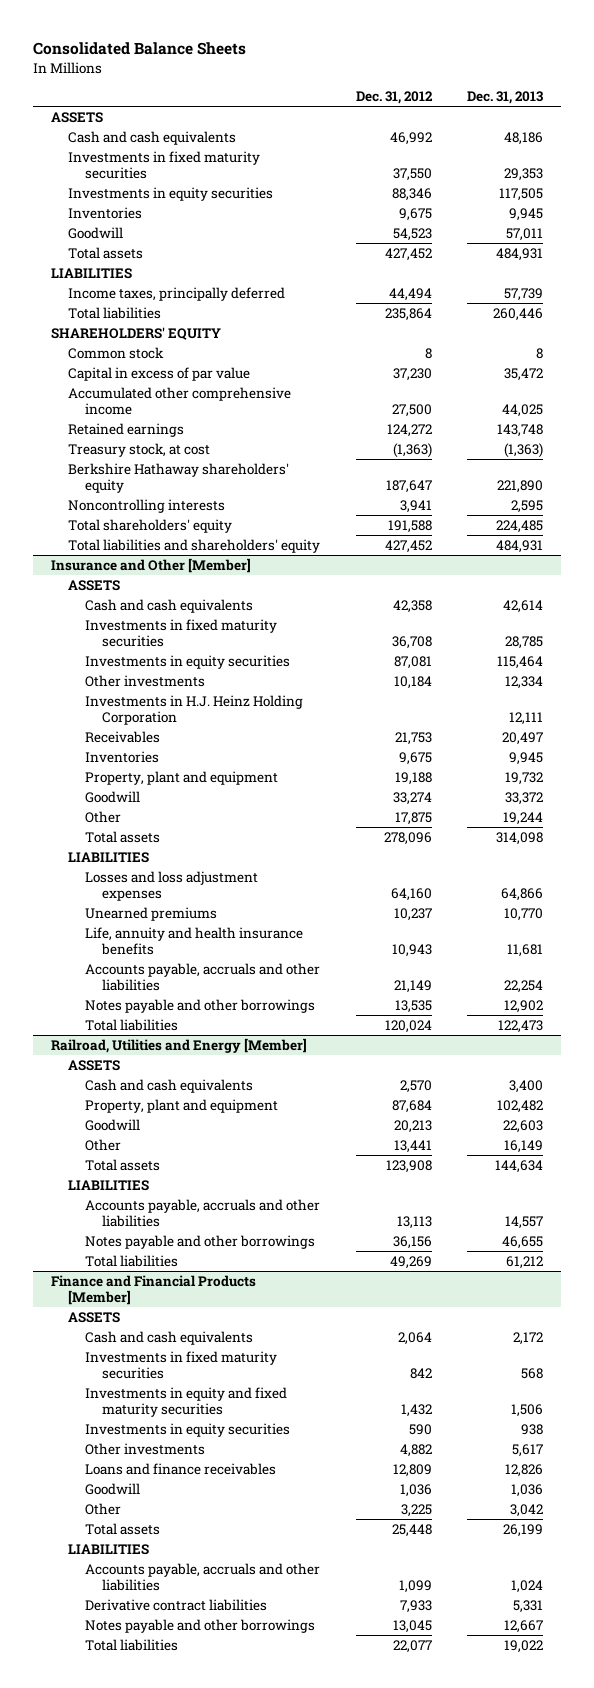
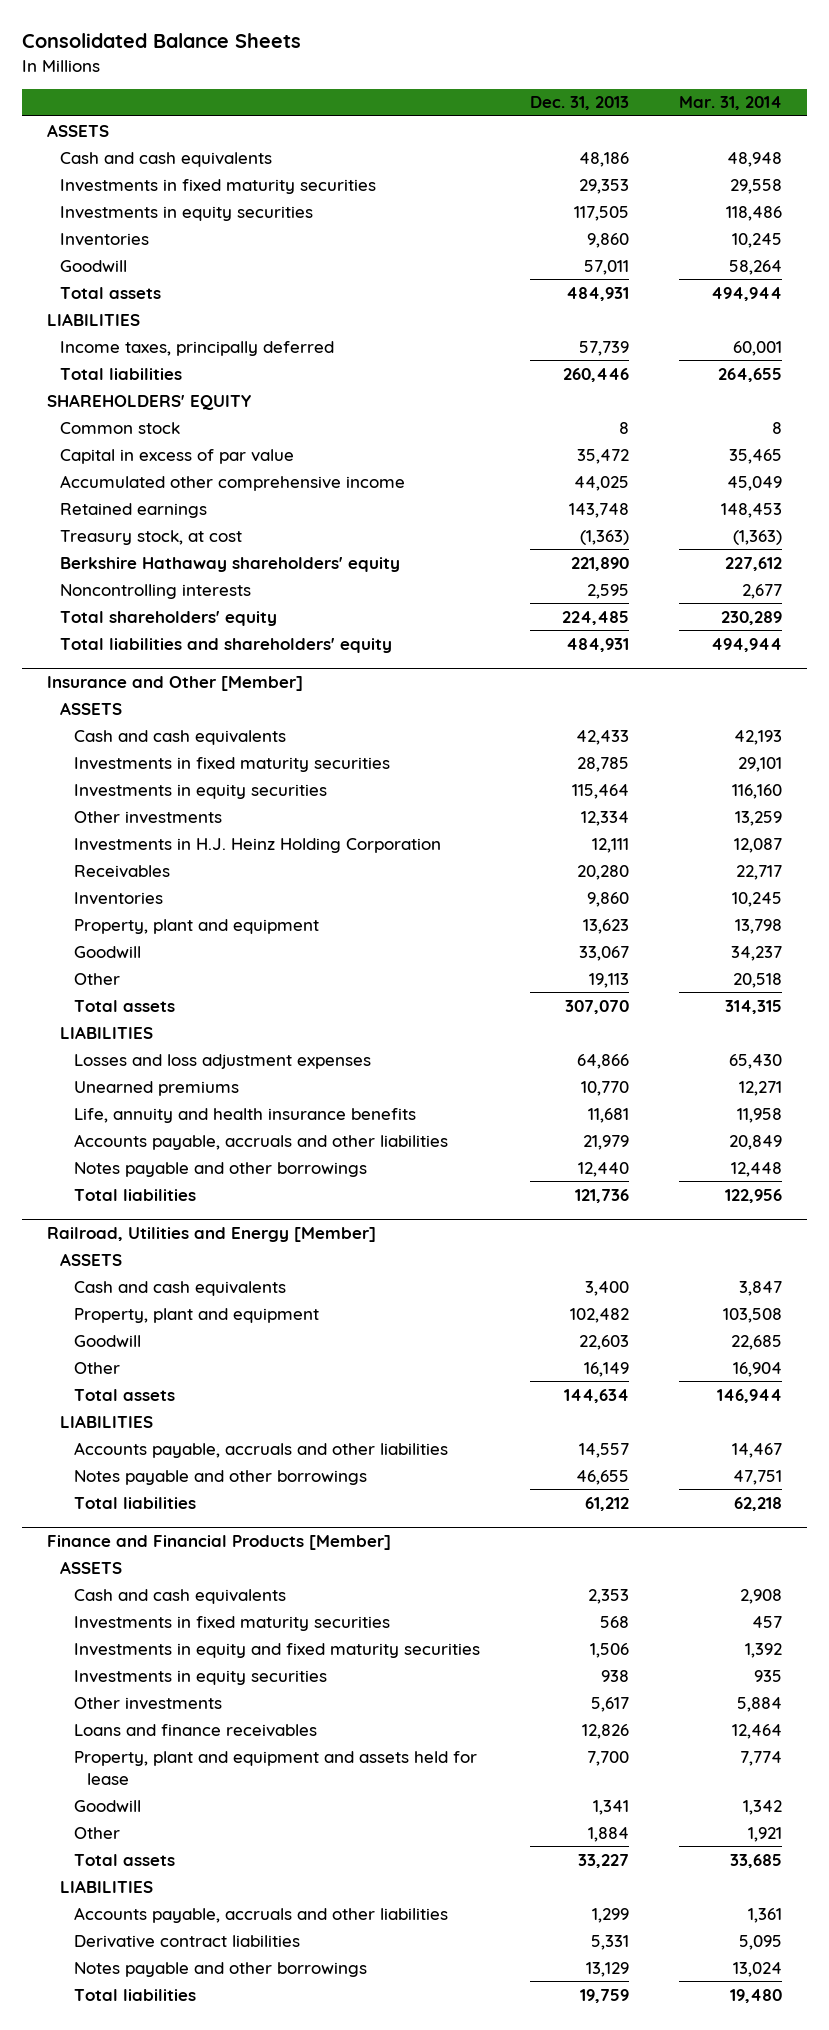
- | Dec. 31, 2012 | Dec. 31, 2013
+ | Dec. 31, 2013 | Mar. 31, 2014
- Inventories | 9,675 | 9,945
+ Inventories | 9,860 | 10,245
@ Insurance and Other [Member]
- Cash and cash equivalents | 42,358 | 42,614
+ Cash and cash equivalents | 42,433 | 42,193
- Receivables | 21,753 | 20,497
- Inventories | 9,675 | 9,945
- Property, plant and equipment | 19,188 | 19,732
- Goodwill | 33,274 | 33,372
- Other | 17,875 | 19,244
- Total assets | 278,096 | 314,098
+ Receivables | 20,280 | 22,717
+ Inventories | 9,860 | 10,245
+ Property, plant and equipment | 13,623 | 13,798
+ Goodwill | 33,067 | 34,237
+ Other | 19,113 | 20,518
+ Total assets | 307,070 | 314,315
- Accounts payable, accruals and other liabilities | 21,149 | 22,254
- Notes payable and other borrowings | 13,535 | 12,902
- Total liabilities | 120,024 | 122,473
+ Accounts payable, accruals and other liabilities | 21,979 | 20,849
+ Notes payable and other borrowings | 12,440 | 12,448
+ Total liabilities | 121,736 | 122,956
@ Finance and Financial Products [Member]
- Cash and cash equivalents | 2,064 | 2,172
+ Cash and cash equivalents | 2,353 | 2,908
- Goodwill | 1,036 | 1,036
- Other | 3,225 | 3,042
- Total assets | 25,448 | 26,199
+ Property, plant and equipment and assets held for lease | 7,700 | 7,774
+ Goodwill | 1,341 | 1,342
+ Other | 1,884 | 1,921
+ Total assets | 33,227 | 33,685
- Accounts payable, accruals and other liabilities | 1,099 | 1,024
+ Accounts payable, accruals and other liabilities | 1,299 | 1,361
- Notes payable and other borrowings | 13,045 | 12,667
- Total liabilities | 22,077 | 19,022
+ Notes payable and other borrowings | 13,129 | 13,024
+ Total liabilities | 19,759 | 19,480

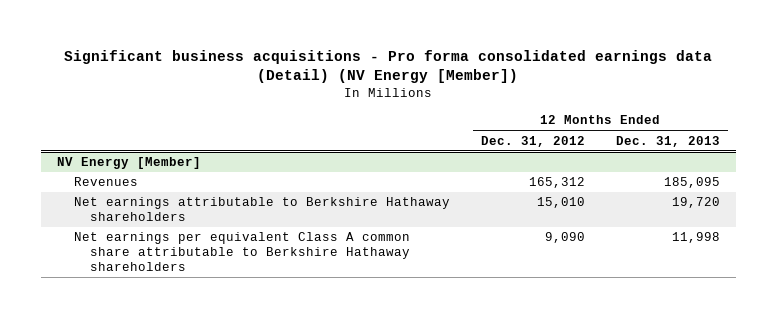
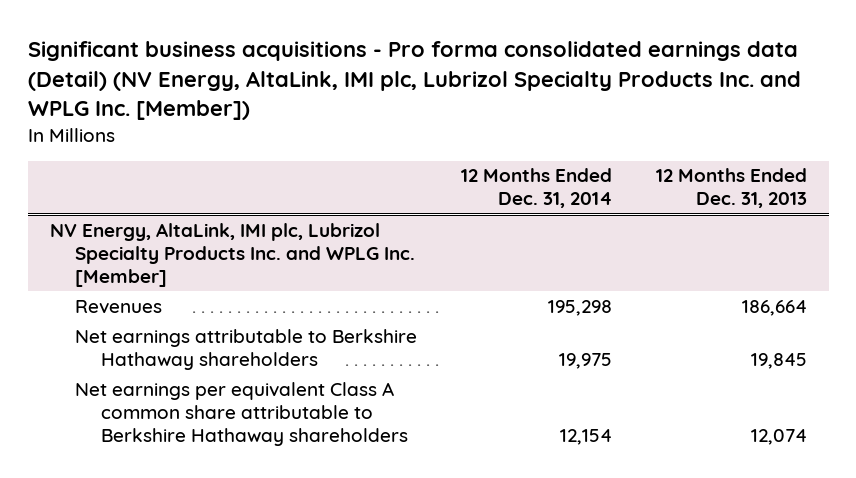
- Significant business acquisitions - Pro forma consolidated earnings data (Detail) (NV Energy [Member])
+ Significant business acquisitions - Pro forma consolidated earnings data (Detail) (NV Energy, AltaLink, IMI plc, Lubrizol Specialty Products Inc. and WPLG Inc. [Member])
- | 12 Months Ended Dec. 31, 2012 | 12 Months Ended Dec. 31, 2013
+ | 12 Months Ended Dec. 31, 2014 | 12 Months Ended Dec. 31, 2013
- NV Energy [Member]
- Revenues | 165,312 | 185,095
- Net earnings attributable to Berkshire Hathaway shareholders | 15,010 | 19,720
- Net earnings per equivalent Class A common share attributable to Berkshire Hathaway shareholders | 9,090 | 11,998
+ NV Energy, AltaLink, IMI plc, Lubrizol Specialty Products Inc. and WPLG Inc. [Member]
+ Revenues | 195,298 | 186,664
+ Net earnings attributable to Berkshire Hathaway shareholders | 19,975 | 19,845
+ Net earnings per equivalent Class A common share attributable to Berkshire Hathaway shareholders | 12,154 | 12,074

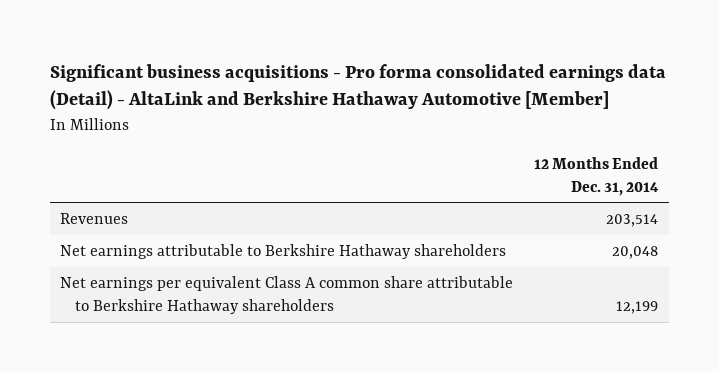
- Significant business acquisitions - Pro forma consolidated earnings data (Detail) (NV Energy, AltaLink, IMI plc, Lubrizol Specialty Products Inc. and WPLG Inc. [Member])
+ Significant business acquisitions - Pro forma consolidated earnings data (Detail) - AltaLink and Berkshire Hathaway Automotive [Member]
- | 12 Months Ended Dec. 31, 2014 | 12 Months Ended Dec. 31, 2013
+ | 12 Months Ended Dec. 31, 2014
- NV Energy, AltaLink, IMI plc, Lubrizol Specialty Products Inc. and WPLG Inc. [Member]
- Revenues | 195,298 | 186,664
- Net earnings attributable to Berkshire Hathaway shareholders | 19,975 | 19,845
- Net earnings per equivalent Class A common share attributable to Berkshire Hathaway shareholders | 12,154 | 12,074
+ Revenues | 203,514
+ Net earnings attributable to Berkshire Hathaway shareholders | 20,048
+ Net earnings per equivalent Class A common share attributable to Berkshire Hathaway shareholders | 12,199

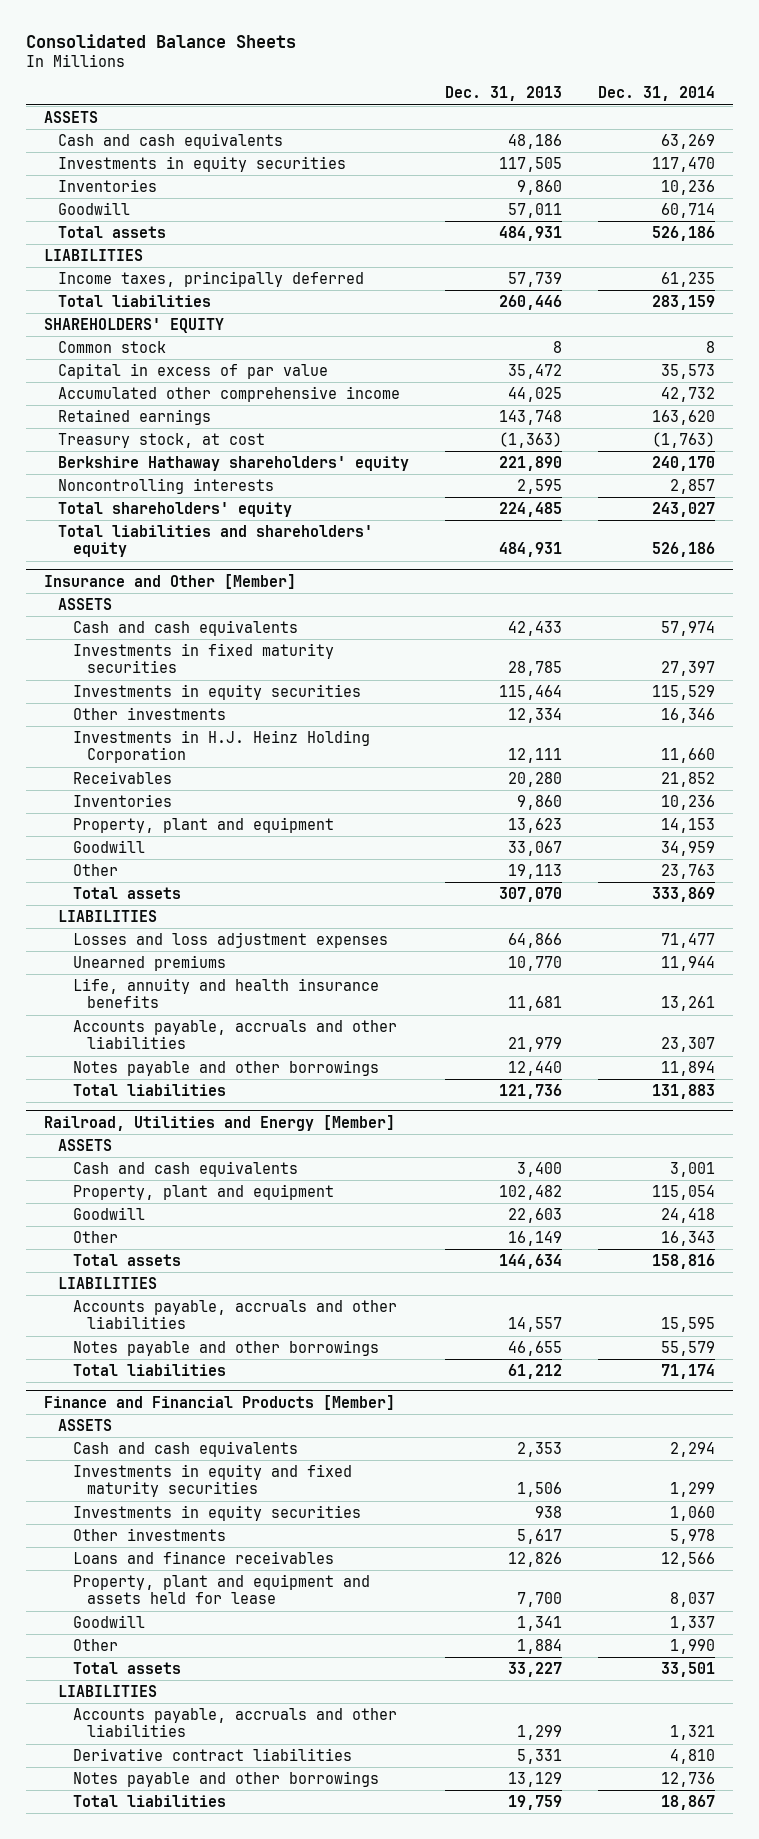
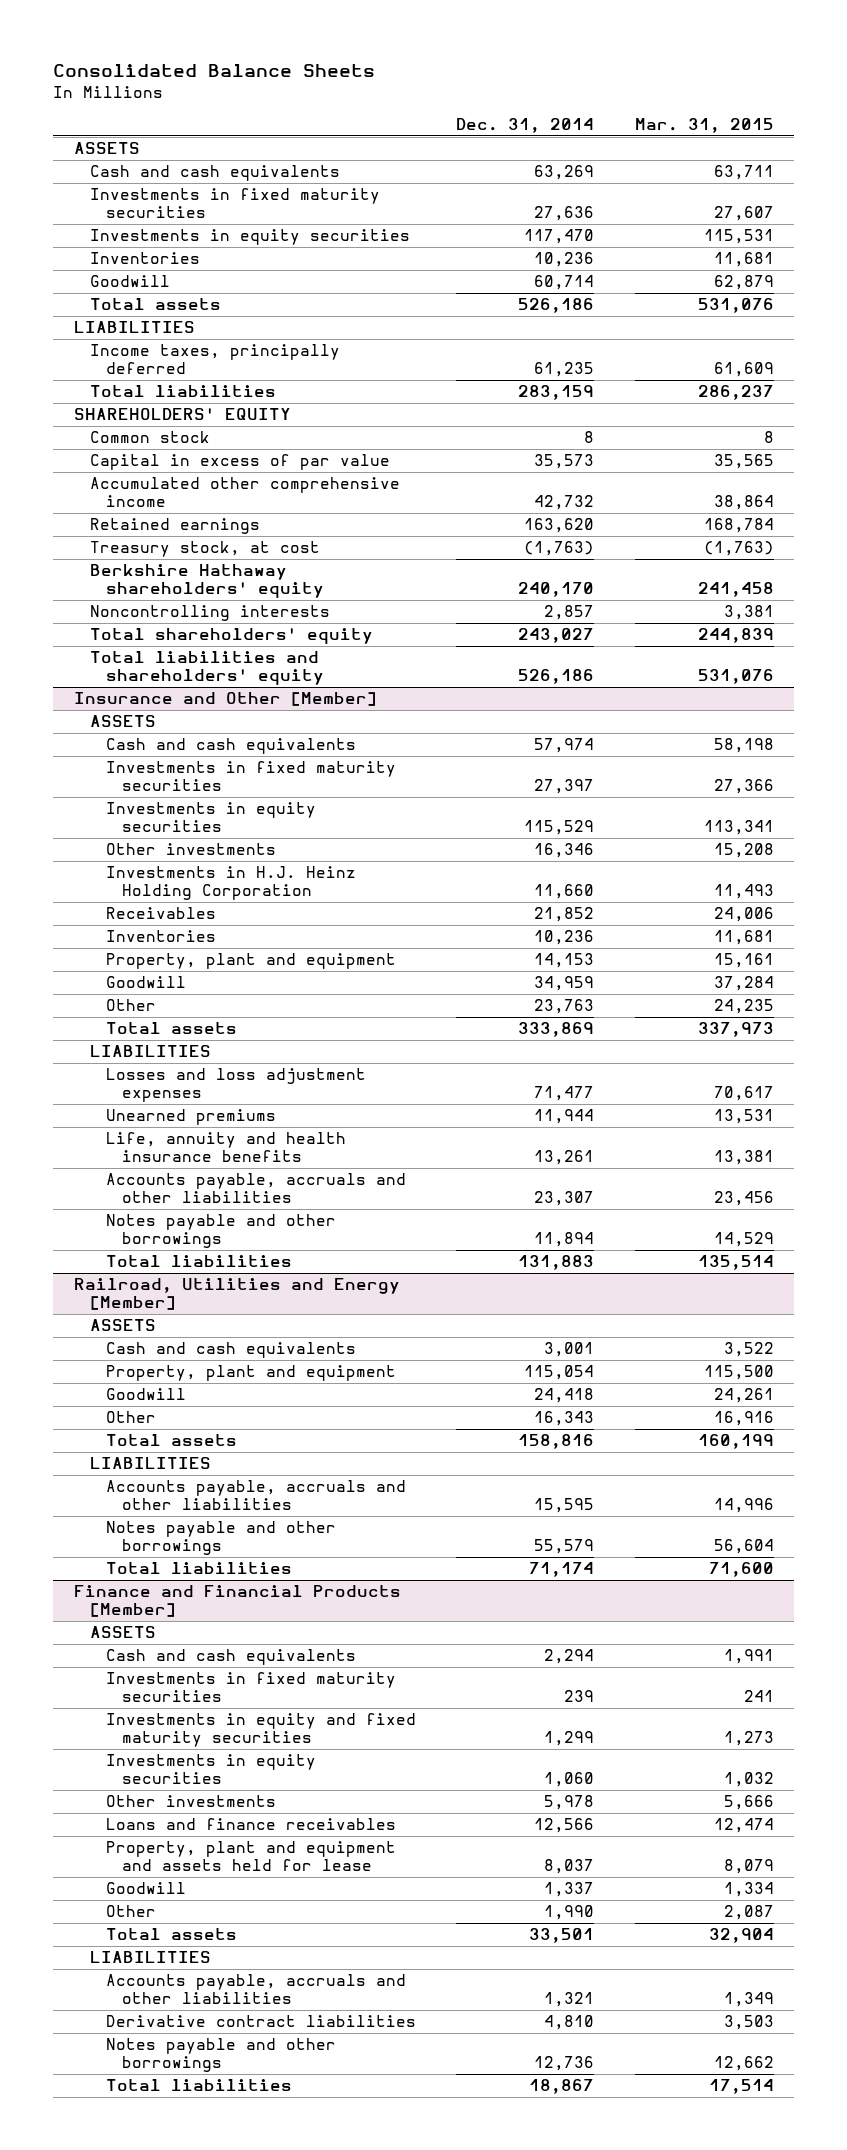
- | Dec. 31, 2013 | Dec. 31, 2014
+ | Dec. 31, 2014 | Mar. 31, 2015
+ Investments in fixed maturity securities | 27,636 | 27,607
@ Finance and Financial Products [Member]
+ Investments in fixed maturity securities | 239 | 241

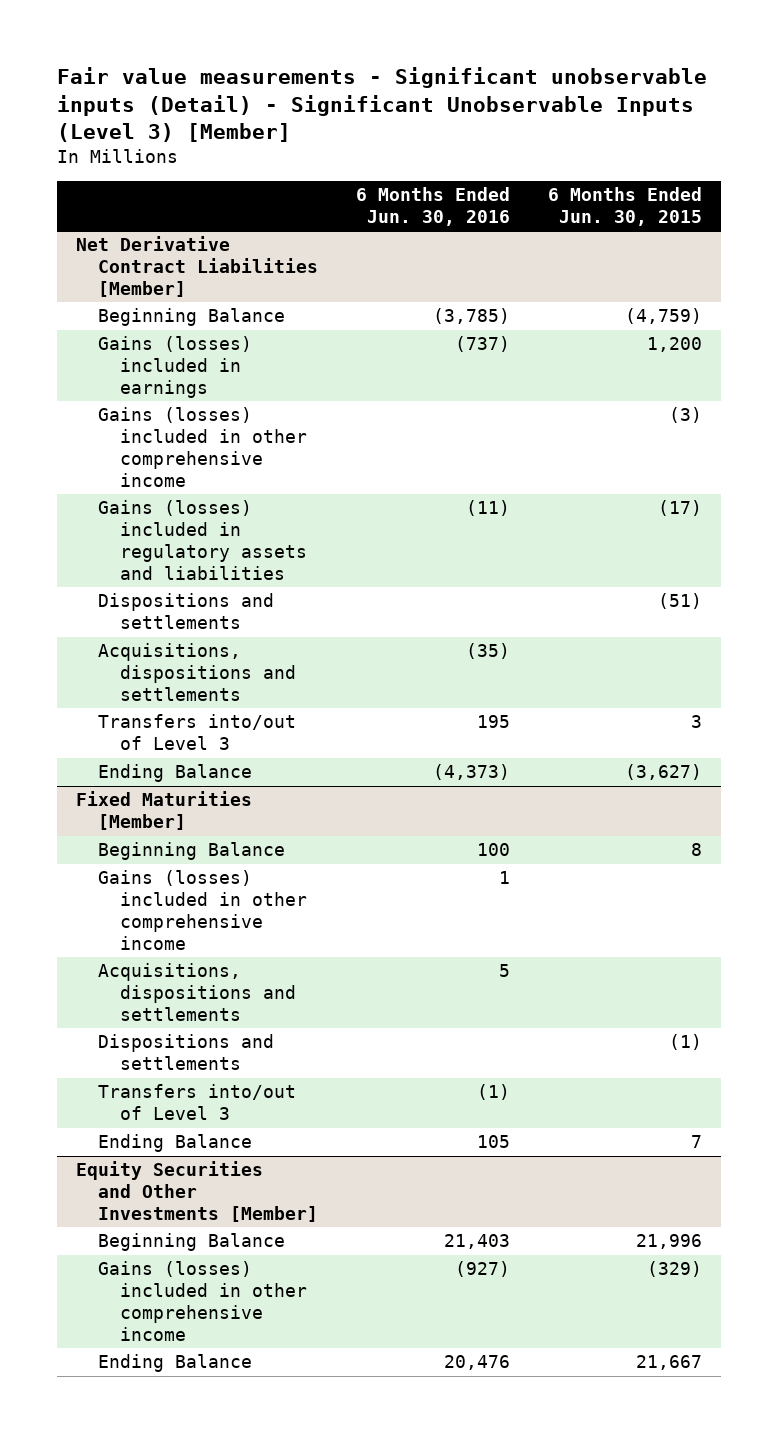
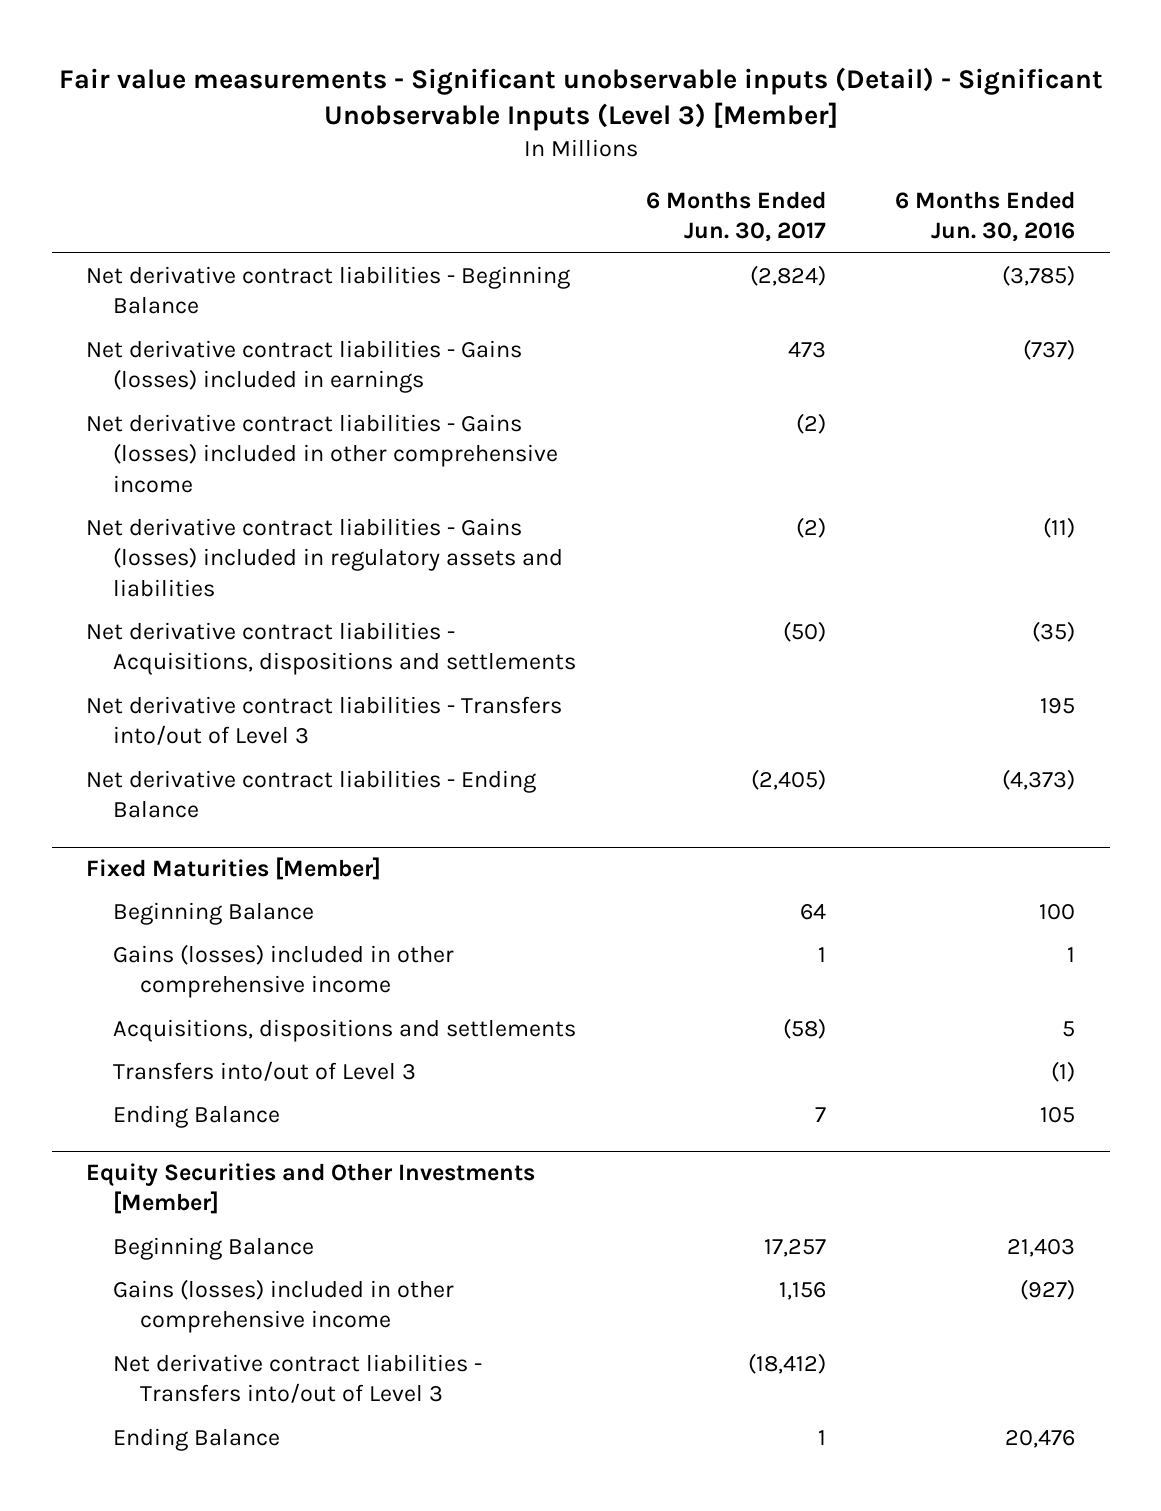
- | 6 Months Ended Jun. 30, 2016 | 6 Months Ended Jun. 30, 2015
+ | 6 Months Ended Jun. 30, 2017 | 6 Months Ended Jun. 30, 2016
- Net Derivative Contract Liabilities [Member]
- Beginning Balance | (3,785) | (4,759)
- Gains (losses) included in earnings | (737) | 1,200
- Gains (losses) included in other comprehensive income | | (3)
- Gains (losses) included in regulatory assets and liabilities | (11) | (17)
- Dispositions and settlements | | (51)
- Acquisitions, dispositions and settlements | (35) |
- Transfers into/out of Level 3 | 195 | 3
- Ending Balance | (4,373) | (3,627)
+ Net derivative contract liabilities - Beginning Balance | (2,824) | (3,785)
+ Net derivative contract liabilities - Gains (losses) included in earnings | 473 | (737)
+ Net derivative contract liabilities - Gains (losses) included in other comprehensive income | (2) |
+ Net derivative contract liabilities - Gains (losses) included in regulatory assets and liabilities | (2) | (11)
+ Net derivative contract liabilities - Acquisitions, dispositions and settlements | (50) | (35)
+ Net derivative contract liabilities - Transfers into/out of Level 3 | | 195
+ Net derivative contract liabilities - Ending Balance | (2,405) | (4,373)
@ Fixed Maturities [Member]
- Dispositions and settlements | | (1)
@ Equity Securities and Other Investments [Member]
+ Net derivative contract liabilities - Transfers into/out of Level 3 | (18,412) |

